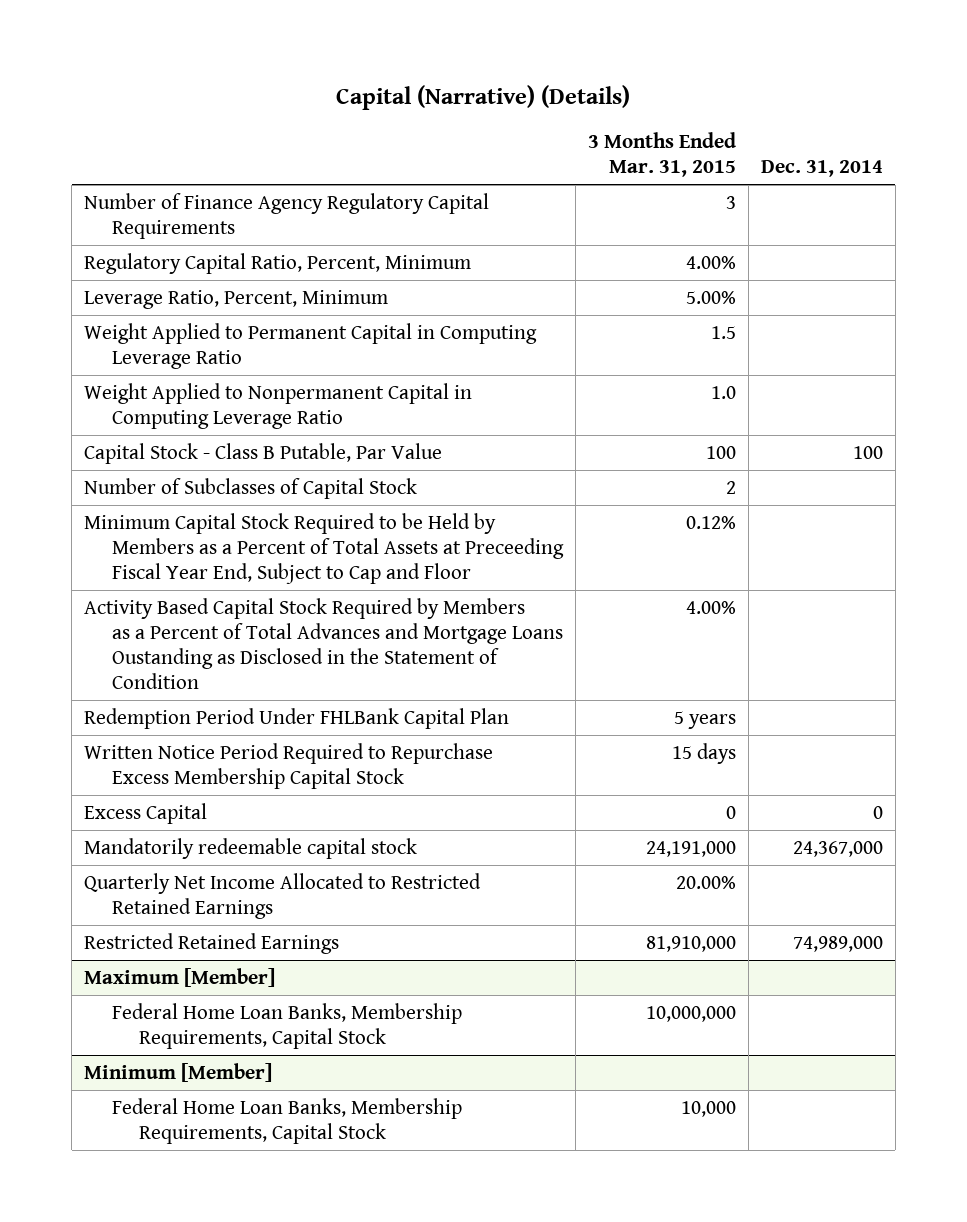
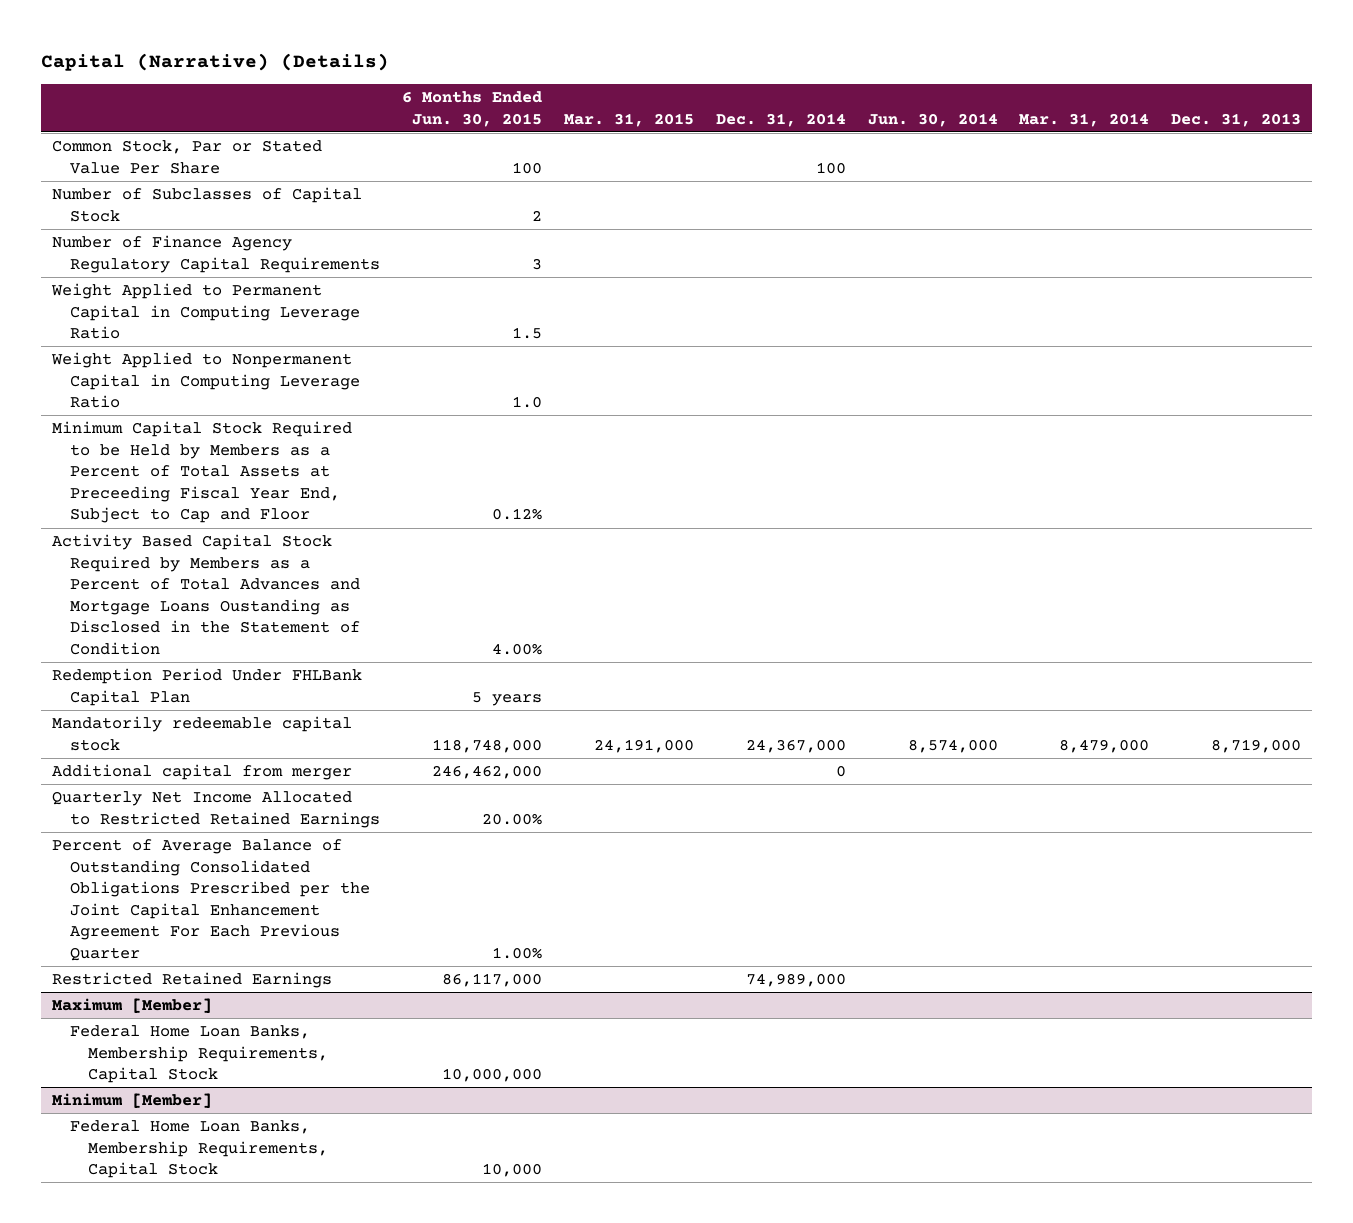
- | 3 Months Ended Mar. 31, 2015 | Dec. 31, 2014
+ | 6 Months Ended Jun. 30, 2015 | Mar. 31, 2015 | Dec. 31, 2014 | Jun. 30, 2014 | Mar. 31, 2014 | Dec. 31, 2013
+ Common Stock, Par or Stated Value Per Share | 100 | | 100 | | |
moved up: Number of Subclasses of Capital Stock | 2 | | | | |
- Regulatory Capital Ratio, Percent, Minimum | 4.00% |
- Leverage Ratio, Percent, Minimum | 5.00% |
- Capital Stock - Class B Putable, Par Value | 100 | 100
- Written Notice Period Required to Repurchase Excess Membership Capital Stock | 15 days |
- Excess Capital | 0 | 0
+ Additional capital from merger | 246,462,000 | | 0 | | |
+ Percent of Average Balance of Outstanding Consolidated Obligations Prescribed per the Joint Capital Enhancement Agreement For Each Previous Quarter | 1.00% | | | | |

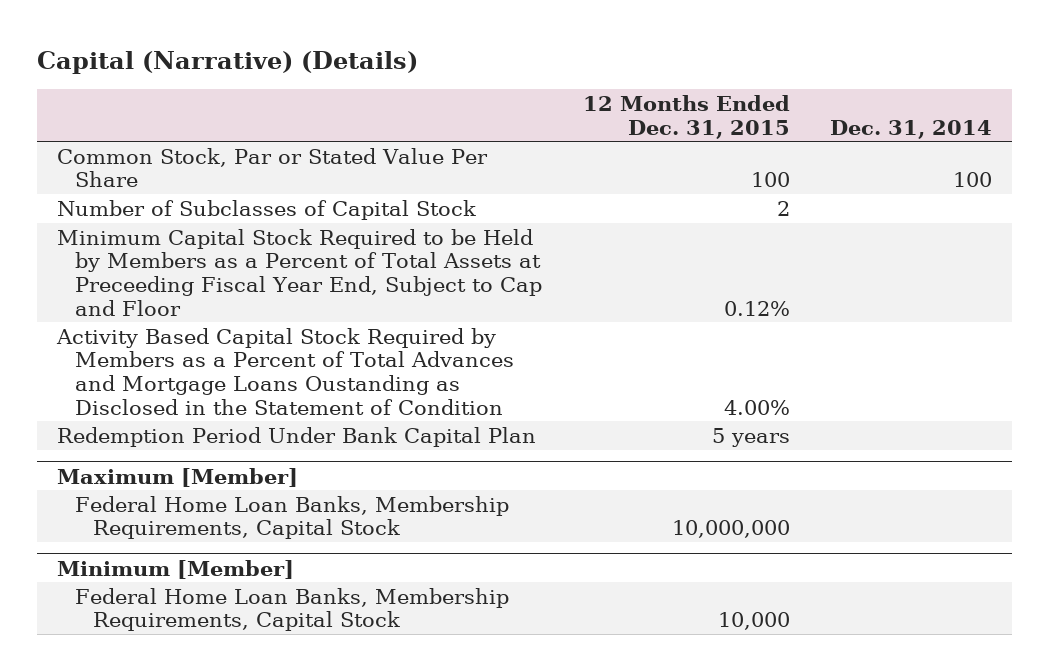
- | 6 Months Ended Jun. 30, 2015 | Mar. 31, 2015 | Dec. 31, 2014 | Jun. 30, 2014 | Mar. 31, 2014 | Dec. 31, 2013
+ | 12 Months Ended Dec. 31, 2015 | Dec. 31, 2014
- Number of Finance Agency Regulatory Capital Requirements | 3 | | | | |
- Weight Applied to Permanent Capital in Computing Leverage Ratio | 1.5 | | | | |
- Weight Applied to Nonpermanent Capital in Computing Leverage Ratio | 1.0 | | | | |
- Redemption Period Under FHLBank Capital Plan | 5 years | | | | |
- Mandatorily redeemable capital stock | 118,748,000 | 24,191,000 | 24,367,000 | 8,574,000 | 8,479,000 | 8,719,000
- Additional capital from merger | 246,462,000 | | 0 | | |
- Quarterly Net Income Allocated to Restricted Retained Earnings | 20.00% | | | | |
- Percent of Average Balance of Outstanding Consolidated Obligations Prescribed per the Joint Capital Enhancement Agreement For Each Previous Quarter | 1.00% | | | | |
- Restricted Retained Earnings | 86,117,000 | | 74,989,000 | | |
+ Redemption Period Under Bank Capital Plan | 5 years |

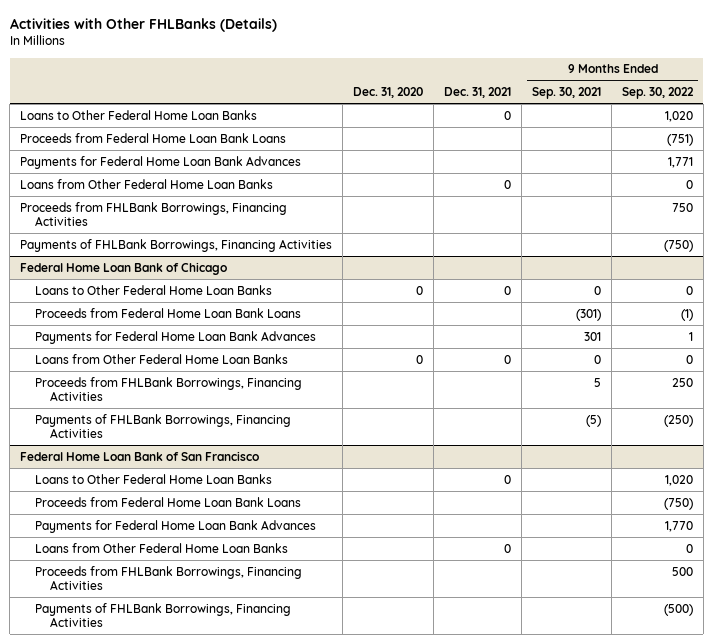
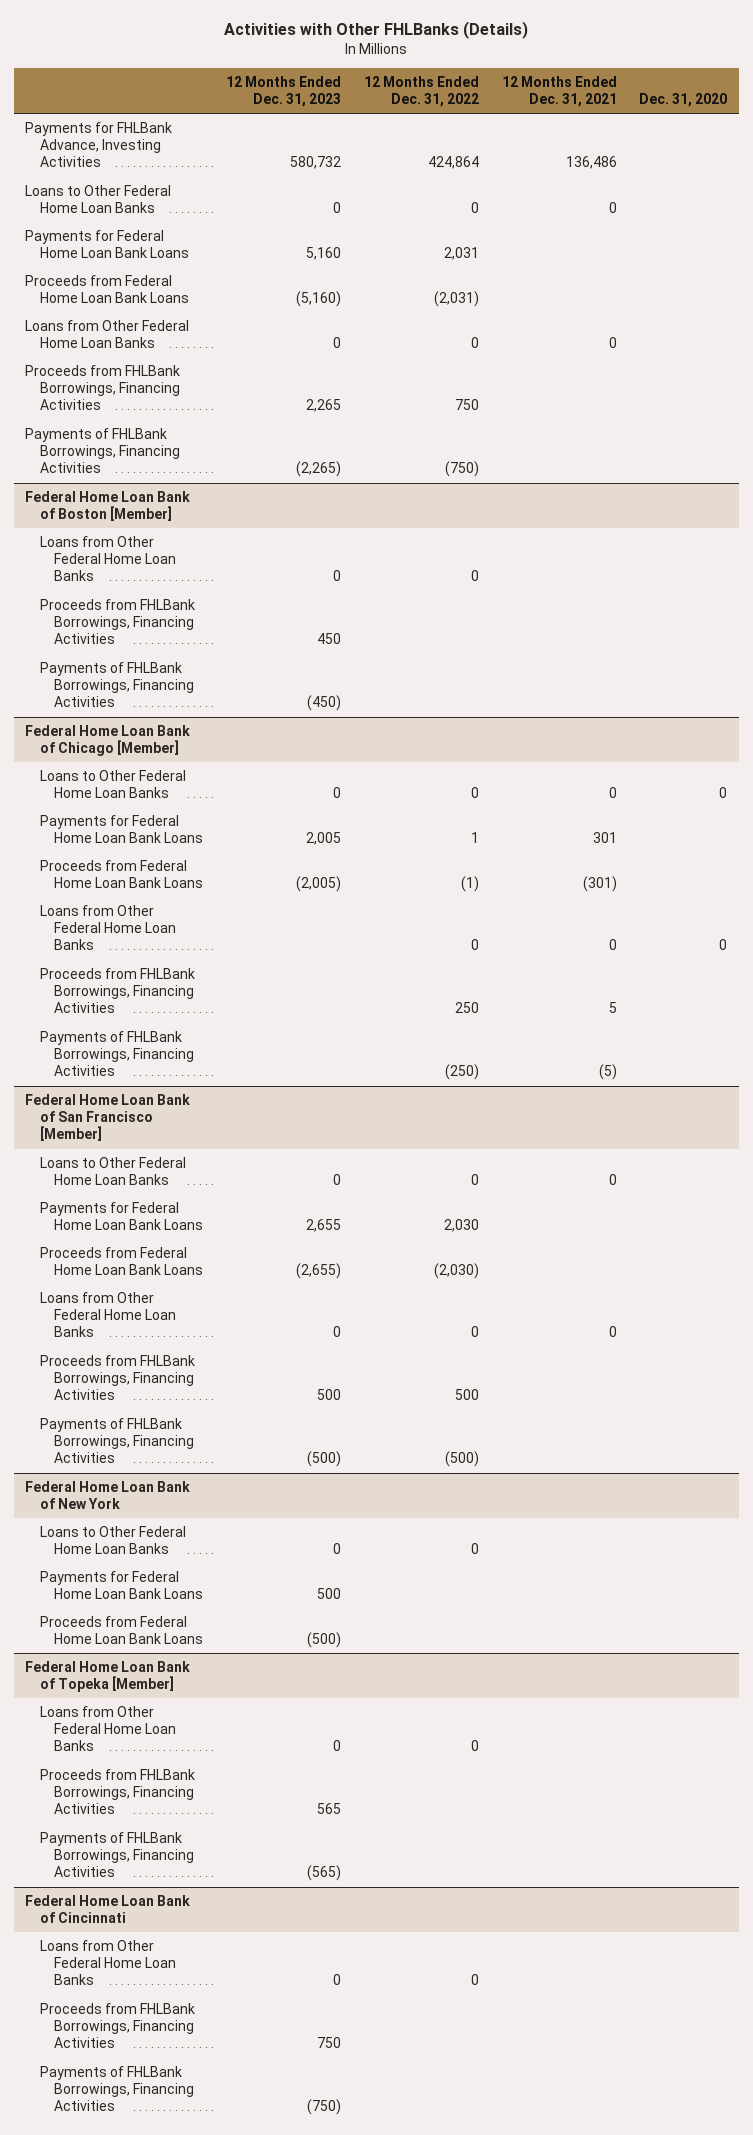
- | Dec. 31, 2020 | Dec. 31, 2021 | 9 Months Ended Sep. 30, 2021 | 9 Months Ended Sep. 30, 2022
+ | 12 Months Ended Dec. 31, 2023 | 12 Months Ended Dec. 31, 2022 | 12 Months Ended Dec. 31, 2021 | Dec. 31, 2020
+ Payments for FHLBank Advance, Investing Activities | 580,732 | 424,864 | 136,486 |
+ Payments for Federal Home Loan Bank Loans | 5,160 | 2,031 | |
- Payments for Federal Home Loan Bank Advances | | | | 1,771
- Federal Home Loan Bank of Chicago
+ Federal Home Loan Bank of Boston [Member]
+ Loans from Other Federal Home Loan Banks | 0 | 0 | |
+ Proceeds from FHLBank Borrowings, Financing Activities | 450 | | |
+ Payments of FHLBank Borrowings, Financing Activities | (450) | | |
+ Federal Home Loan Bank of Chicago [Member]
+ Payments for Federal Home Loan Bank Loans | 2,005 | 1 | 301 |
- Payments for Federal Home Loan Bank Advances | | | 301 | 1
- Federal Home Loan Bank of San Francisco
+ Federal Home Loan Bank of San Francisco [Member]
+ Payments for Federal Home Loan Bank Loans | 2,655 | 2,030 | |
- Payments for Federal Home Loan Bank Advances | | | | 1,770
+ Federal Home Loan Bank of New York
+ Loans to Other Federal Home Loan Banks | 0 | 0 | |
+ Payments for Federal Home Loan Bank Loans | 500 | | |
+ Proceeds from Federal Home Loan Bank Loans | (500) | | |
+ Federal Home Loan Bank of Topeka [Member]
+ Loans from Other Federal Home Loan Banks | 0 | 0 | |
+ Proceeds from FHLBank Borrowings, Financing Activities | 565 | | |
+ Payments of FHLBank Borrowings, Financing Activities | (565) | | |
+ Federal Home Loan Bank of Cincinnati
+ Loans from Other Federal Home Loan Banks | 0 | 0 | |
+ Proceeds from FHLBank Borrowings, Financing Activities | 750 | | |
+ Payments of FHLBank Borrowings, Financing Activities | (750) | | |

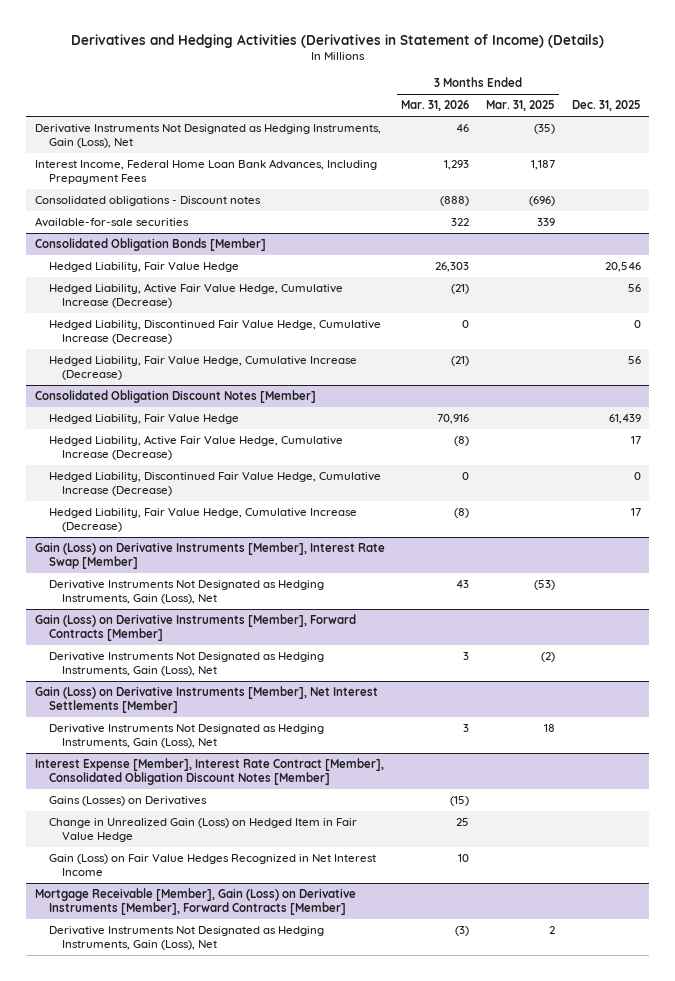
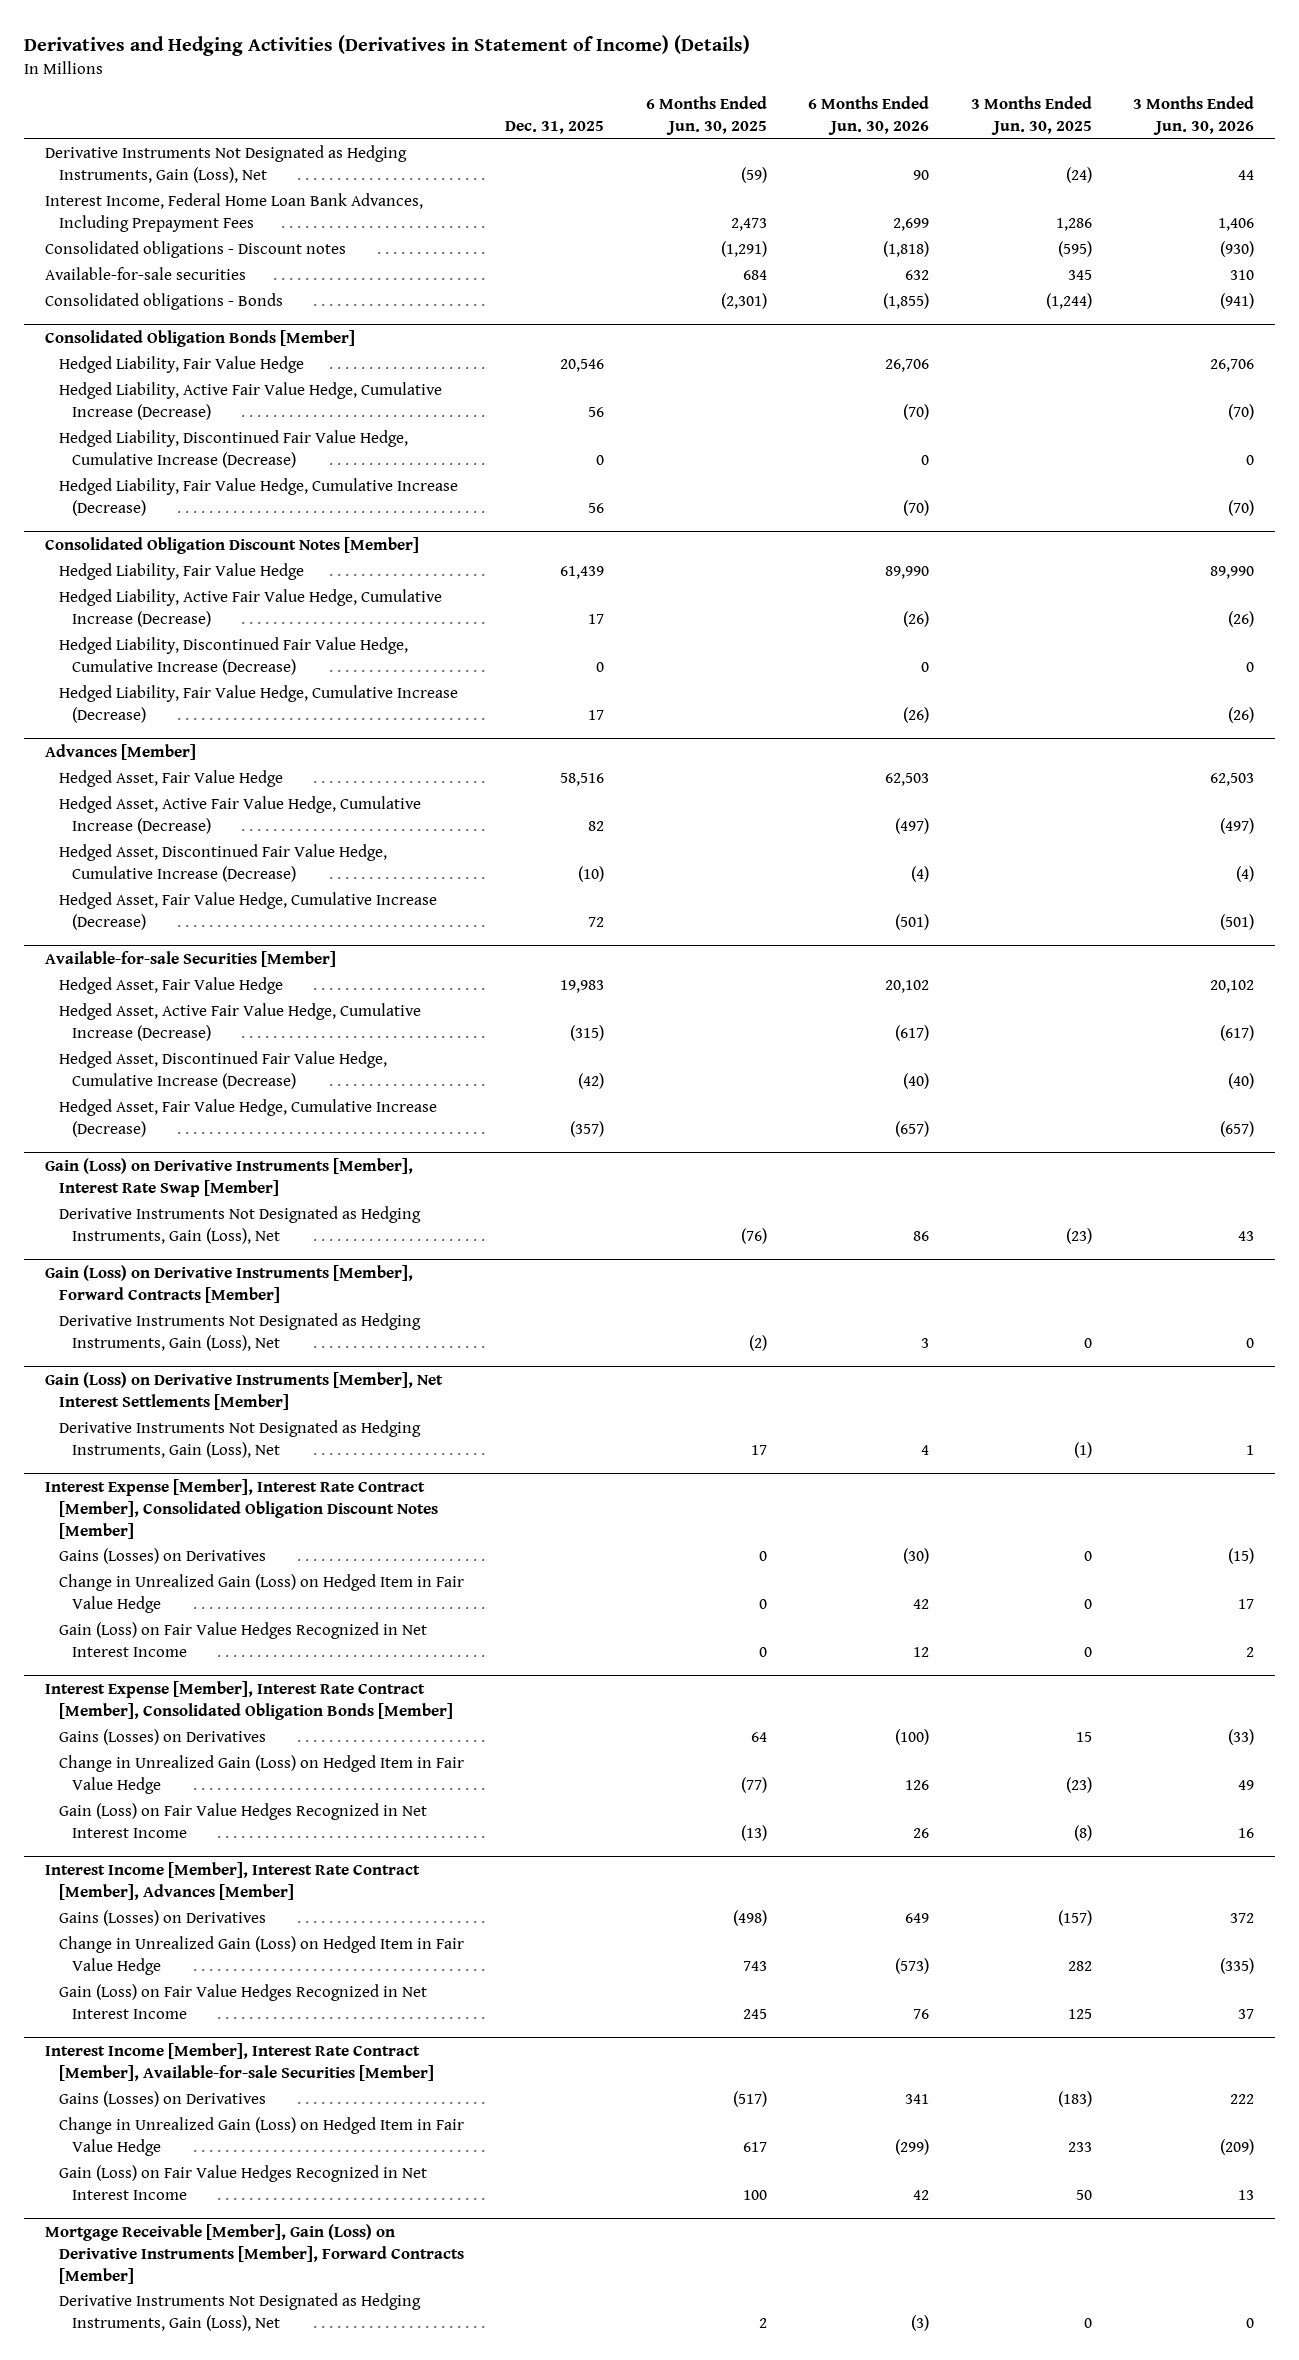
- | 3 Months Ended Mar. 31, 2026 | 3 Months Ended Mar. 31, 2025 | Dec. 31, 2025
+ | Dec. 31, 2025 | 6 Months Ended Jun. 30, 2025 | 6 Months Ended Jun. 30, 2026 | 3 Months Ended Jun. 30, 2025 | 3 Months Ended Jun. 30, 2026
+ Consolidated obligations - Bonds | | (2,301) | (1,855) | (1,244) | (941)
+ Advances [Member]
+ Hedged Asset, Fair Value Hedge | 58,516 | | 62,503 | | 62,503
+ Hedged Asset, Active Fair Value Hedge, Cumulative Increase (Decrease) | 82 | | (497) | | (497)
+ Hedged Asset, Discontinued Fair Value Hedge, Cumulative Increase (Decrease) | (10) | | (4) | | (4)
+ Hedged Asset, Fair Value Hedge, Cumulative Increase (Decrease) | 72 | | (501) | | (501)
+ Available-for-sale Securities [Member]
+ Hedged Asset, Fair Value Hedge | 19,983 | | 20,102 | | 20,102
+ Hedged Asset, Active Fair Value Hedge, Cumulative Increase (Decrease) | (315) | | (617) | | (617)
+ Hedged Asset, Discontinued Fair Value Hedge, Cumulative Increase (Decrease) | (42) | | (40) | | (40)
+ Hedged Asset, Fair Value Hedge, Cumulative Increase (Decrease) | (357) | | (657) | | (657)
+ Interest Expense [Member], Interest Rate Contract [Member], Consolidated Obligation Bonds [Member]
+ Gains (Losses) on Derivatives | | 64 | (100) | 15 | (33)
+ Change in Unrealized Gain (Loss) on Hedged Item in Fair Value Hedge | | (77) | 126 | (23) | 49
+ Gain (Loss) on Fair Value Hedges Recognized in Net Interest Income | | (13) | 26 | (8) | 16
+ Interest Income [Member], Interest Rate Contract [Member], Advances [Member]
+ Gains (Losses) on Derivatives | | (498) | 649 | (157) | 372
+ Change in Unrealized Gain (Loss) on Hedged Item in Fair Value Hedge | | 743 | (573) | 282 | (335)
+ Gain (Loss) on Fair Value Hedges Recognized in Net Interest Income | | 245 | 76 | 125 | 37
+ Interest Income [Member], Interest Rate Contract [Member], Available-for-sale Securities [Member]
+ Gains (Losses) on Derivatives | | (517) | 341 | (183) | 222
+ Change in Unrealized Gain (Loss) on Hedged Item in Fair Value Hedge | | 617 | (299) | 233 | (209)
+ Gain (Loss) on Fair Value Hedges Recognized in Net Interest Income | | 100 | 42 | 50 | 13

